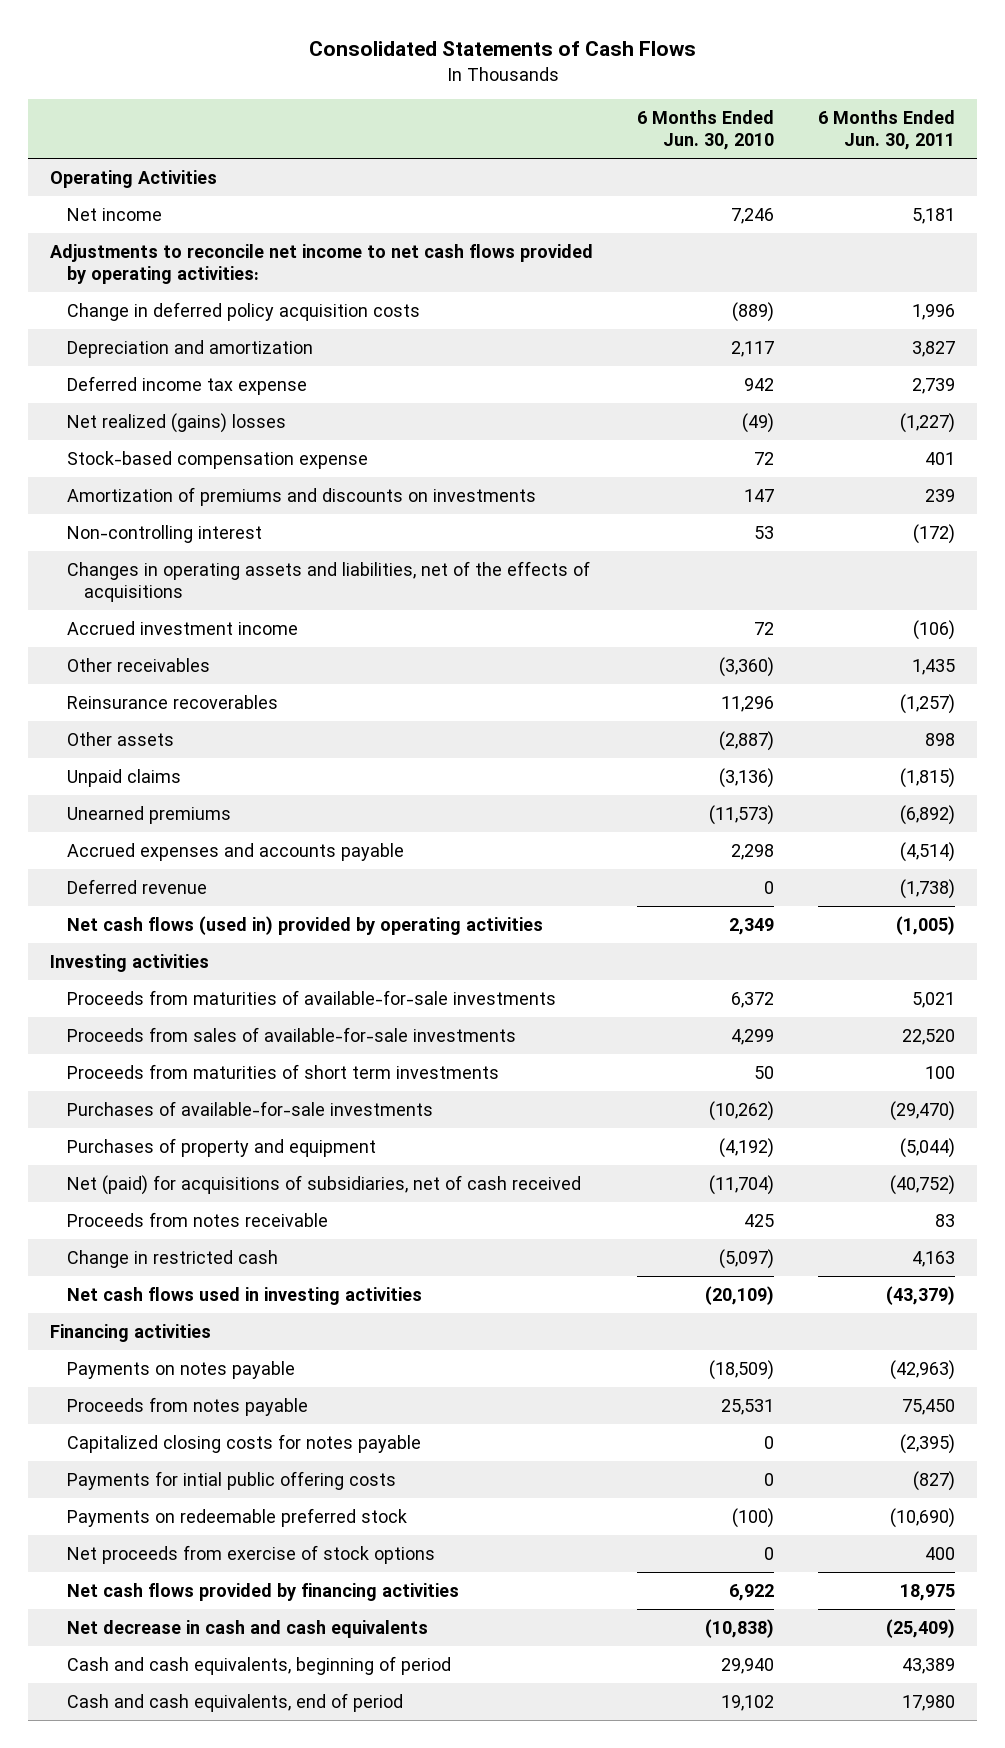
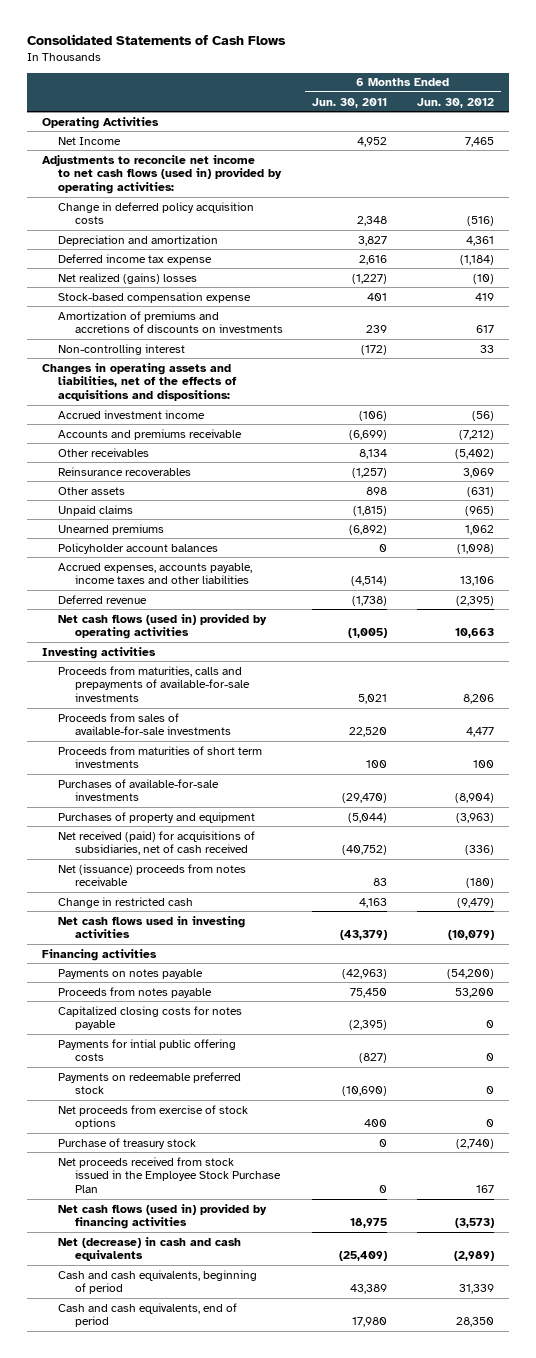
- | 6 Months Ended Jun. 30, 2010 | 6 Months Ended Jun. 30, 2011
+ | 6 Months Ended Jun. 30, 2011 | 6 Months Ended Jun. 30, 2012
- Net income | 7,246 | 5,181
- Adjustments to reconcile net income to net cash flows provided by operating activities:
- Change in deferred policy acquisition costs | (889) | 1,996
+ Net Income | 4,952 | 7,465
+ Adjustments to reconcile net income to net cash flows (used in) provided by operating activities:
+ Change in deferred policy acquisition costs | 2,348 | (516)
- Deferred income tax expense | 942 | 2,739
+ Deferred income tax expense | 2,616 | (1,184)
- Amortization of premiums and discounts on investments | 147 | 239
+ Amortization of premiums and accretions of discounts on investments | 239 | 617
- Changes in operating assets and liabilities, net of the effects of acquisitions
+ Changes in operating assets and liabilities, net of the effects of acquisitions and dispositions:
- Other receivables | (3,360) | 1,435
+ Accounts and premiums receivable | (6,699) | (7,212)
+ Other receivables | 8,134 | (5,402)
- Accrued expenses and accounts payable | 2,298 | (4,514)
+ Policyholder account balances | 0 | (1,098)
+ Accrued expenses, accounts payable, income taxes and other liabilities | (4,514) | 13,106
- Proceeds from maturities of available-for-sale investments | 6,372 | 5,021
+ Proceeds from maturities, calls and prepayments of available-for-sale investments | 5,021 | 8,206
- Net (paid) for acquisitions of subsidiaries, net of cash received | (11,704) | (40,752)
- Proceeds from notes receivable | 425 | 83
+ Net received (paid) for acquisitions of subsidiaries, net of cash received | (40,752) | (336)
+ Net (issuance) proceeds from notes receivable | 83 | (180)
- Net cash flows provided by financing activities | 6,922 | 18,975
- Net decrease in cash and cash equivalents | (10,838) | (25,409)
+ Purchase of treasury stock | 0 | (2,740)
+ Net proceeds received from stock issued in the Employee Stock Purchase Plan | 0 | 167
+ Net cash flows (used in) provided by financing activities | 18,975 | (3,573)
+ Net (decrease) in cash and cash equivalents | (25,409) | (2,989)

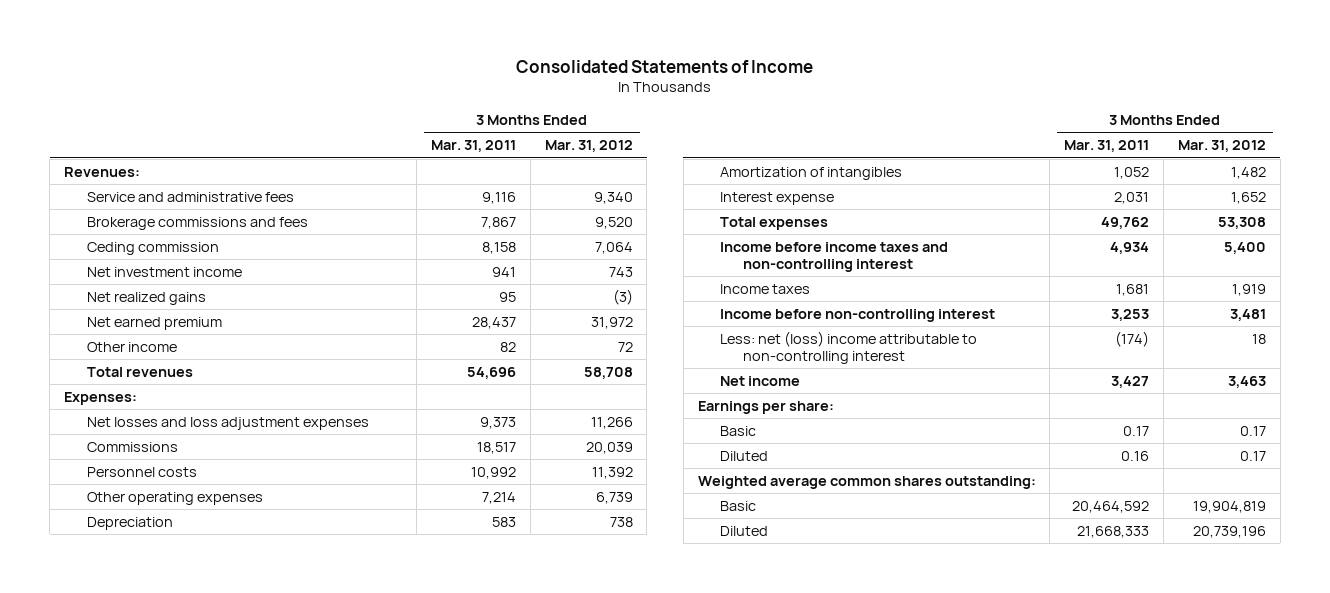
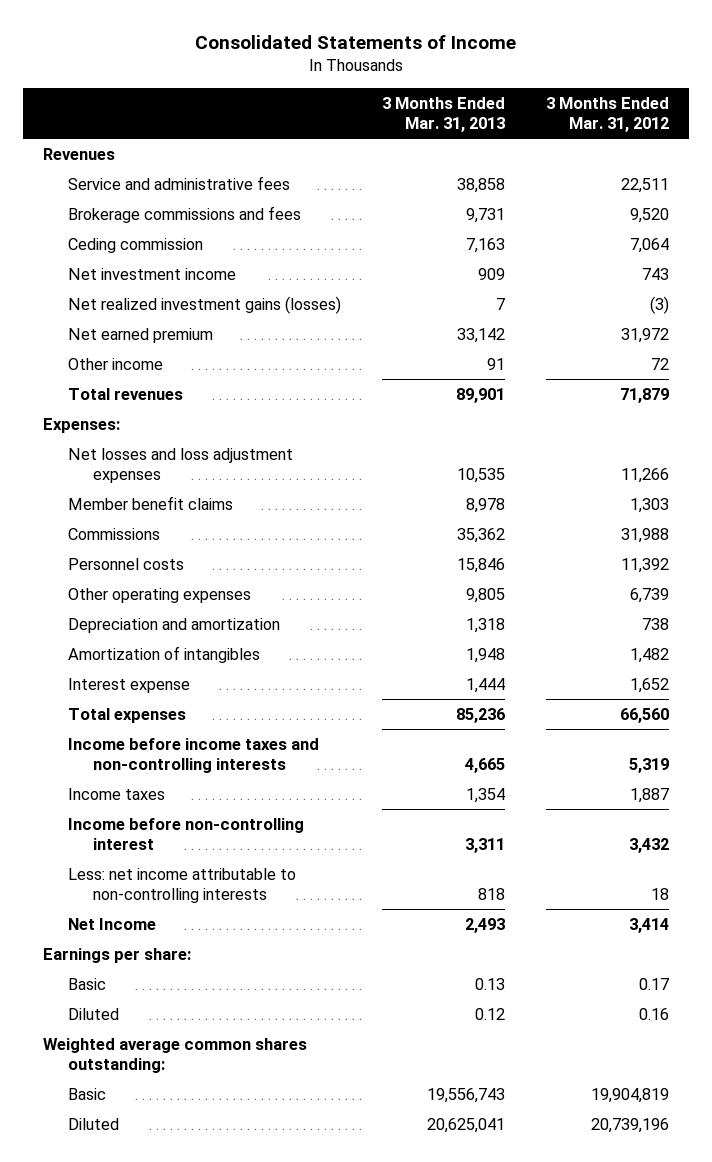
- | 3 Months Ended Mar. 31, 2011 | 3 Months Ended Mar. 31, 2012
+ | 3 Months Ended Mar. 31, 2013 | 3 Months Ended Mar. 31, 2012
- Revenues:
- Service and administrative fees | 9,116 | 9,340
+ Revenues
+ Service and administrative fees | 38,858 | 22,511
- Net realized gains | 95 | (3)
+ Net realized investment gains (losses) | 7 | (3)
- Total revenues | 54,696 | 58,708
+ Total revenues | 89,901 | 71,879
- Commissions | 18,517 | 20,039
+ Member benefit claims | 8,978 | 1,303
+ Commissions | 35,362 | 31,988
- Depreciation | 583 | 738
+ Depreciation and amortization | 1,318 | 738
- Total expenses | 49,762 | 53,308
- Income before income taxes and non-controlling interest | 4,934 | 5,400
- Income taxes | 1,681 | 1,919
- Income before non-controlling interest | 3,253 | 3,481
- Less: net (loss) income attributable to non-controlling interest | (174) | 18
- Net income | 3,427 | 3,463
+ Total expenses | 85,236 | 66,560
+ Income before income taxes and non-controlling interests | 4,665 | 5,319
+ Income taxes | 1,354 | 1,887
+ Income before non-controlling interest | 3,311 | 3,432
+ Less: net income attributable to non-controlling interests | 818 | 18
+ Net Income | 2,493 | 3,414
- Diluted | 0.16 | 0.17
+ Diluted | 0.12 | 0.16

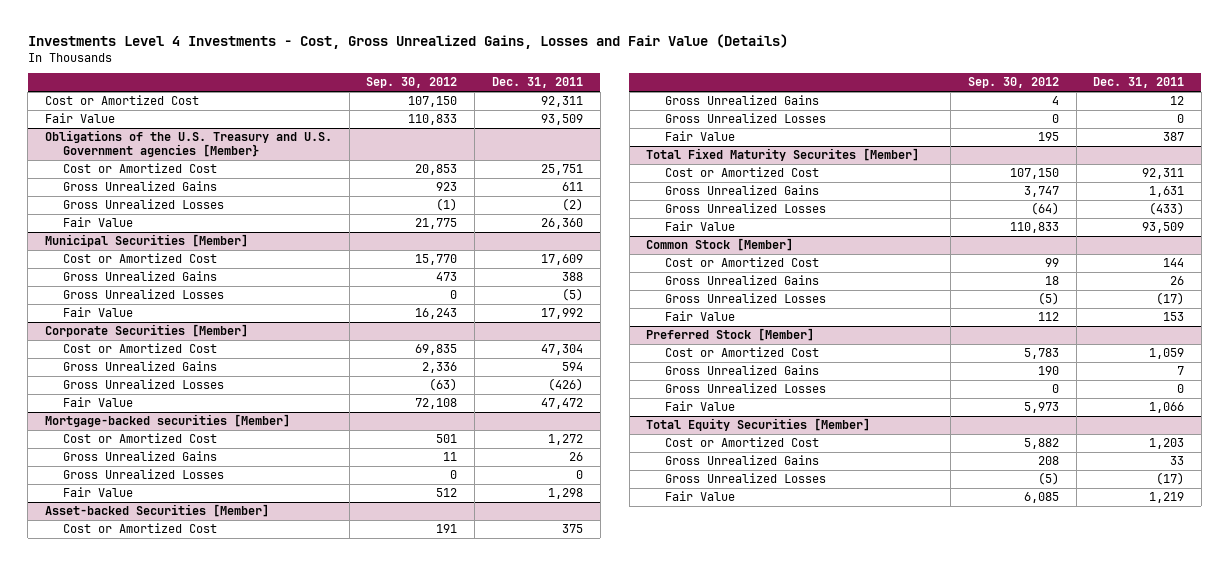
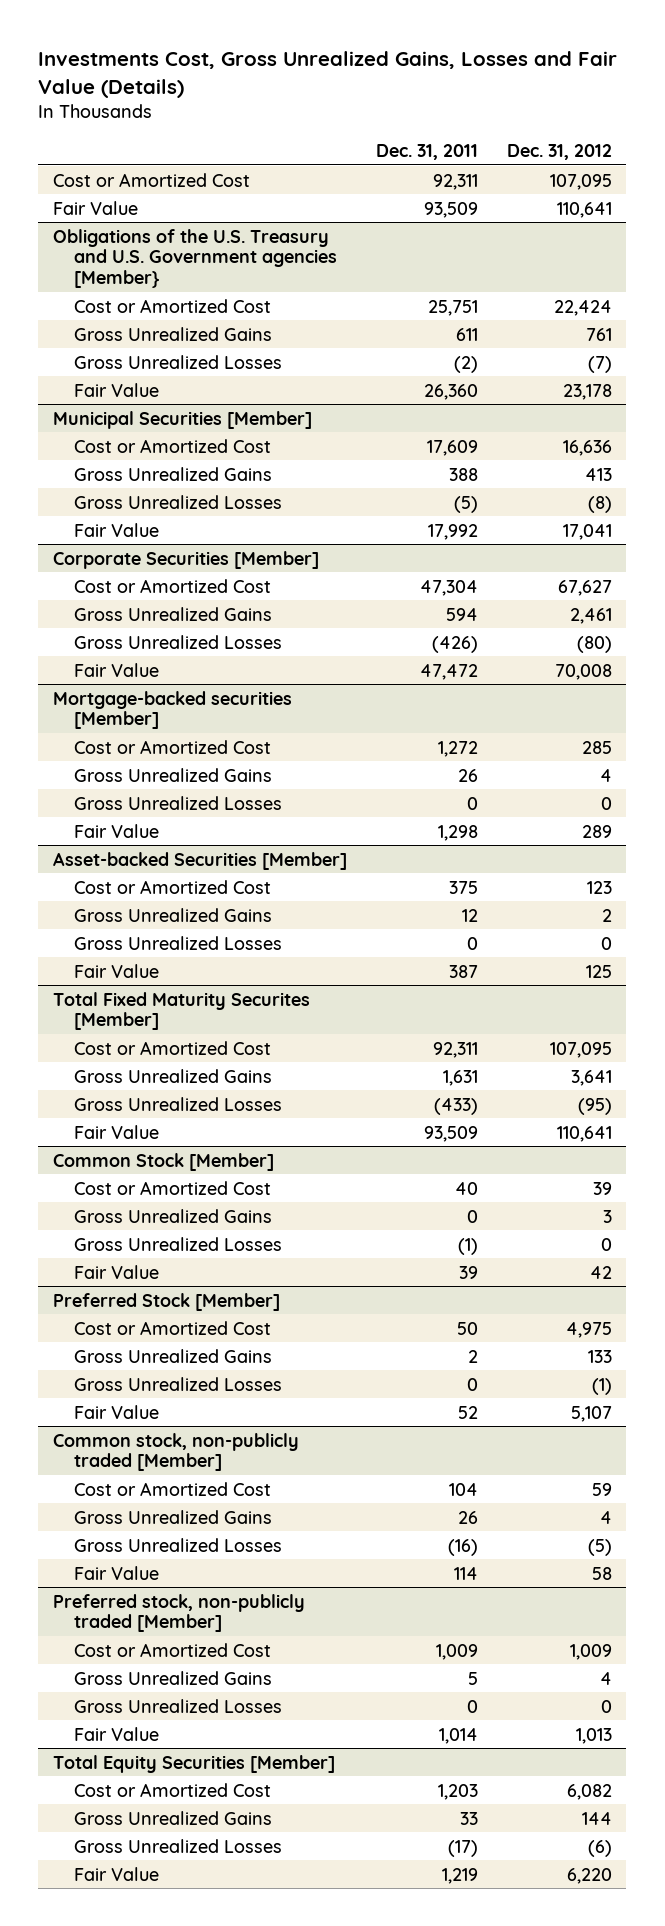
- Investments Level 4 Investments - Cost, Gross Unrealized Gains, Losses and Fair Value (Details)
+ Investments Cost, Gross Unrealized Gains, Losses and Fair Value (Details)
- | Sep. 30, 2012 | Dec. 31, 2011
+ | Dec. 31, 2011 | Dec. 31, 2012
@ Common Stock [Member]
- Cost or Amortized Cost | 99 | 144
- Gross Unrealized Gains | 18 | 26
- Gross Unrealized Losses | (5) | (17)
- Fair Value | 112 | 153
+ Cost or Amortized Cost | 40 | 39
+ Gross Unrealized Gains | 0 | 3
+ Gross Unrealized Losses | (1) | 0
+ Fair Value | 39 | 42
@ Preferred Stock [Member]
- Cost or Amortized Cost | 5,783 | 1,059
- Gross Unrealized Gains | 190 | 7
+ Cost or Amortized Cost | 50 | 4,975
+ Gross Unrealized Gains | 2 | 133
- Fair Value | 5,973 | 1,066
+ Fair Value | 52 | 5,107
+ Common stock, non-publicly traded [Member]
+ Cost or Amortized Cost | 104 | 59
+ Gross Unrealized Gains | 26 | 4
+ Gross Unrealized Losses | (16) | (5)
+ Fair Value | 114 | 58
+ Preferred stock, non-publicly traded [Member]
+ Cost or Amortized Cost | 1,009 | 1,009
+ Gross Unrealized Gains | 5 | 4
+ Gross Unrealized Losses | 0 | 0
+ Fair Value | 1,014 | 1,013

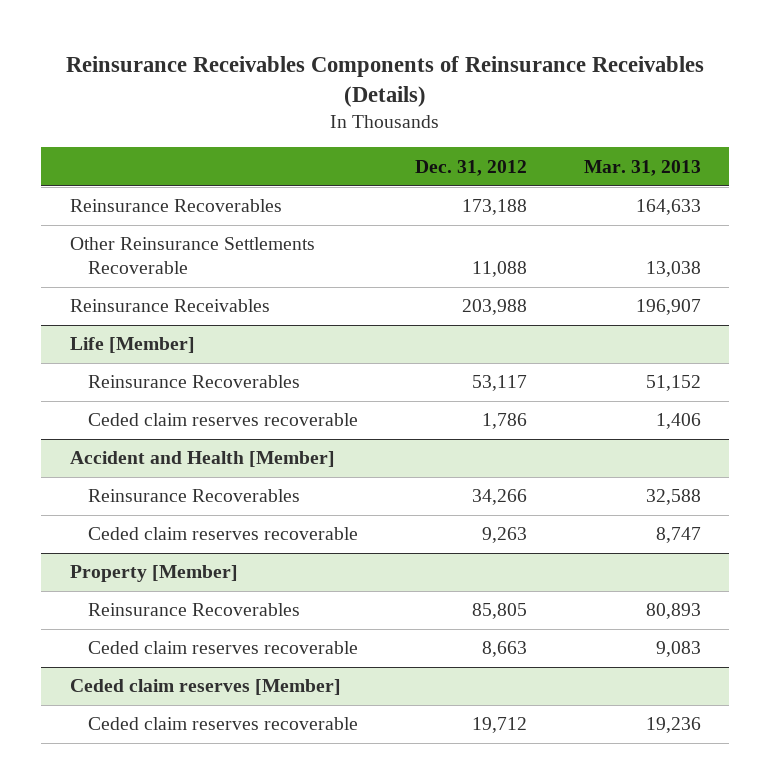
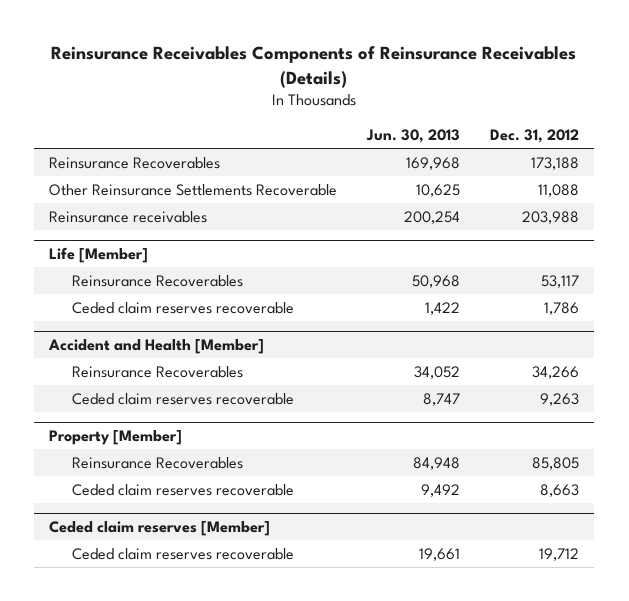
- | Dec. 31, 2012 | Mar. 31, 2013
+ | Jun. 30, 2013 | Dec. 31, 2012
- Reinsurance Receivables | 203,988 | 196,907
+ Reinsurance receivables | 200,254 | 203,988

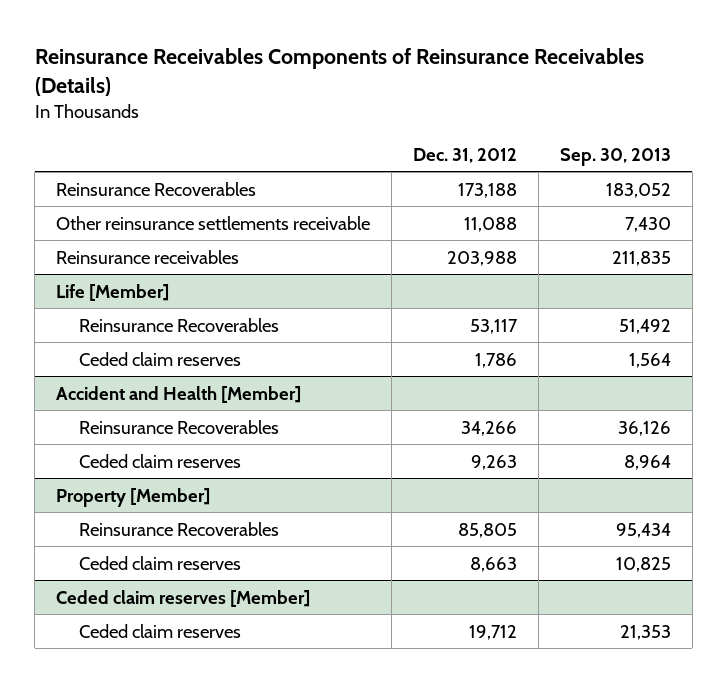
- | Jun. 30, 2013 | Dec. 31, 2012
+ | Dec. 31, 2012 | Sep. 30, 2013
- Other Reinsurance Settlements Recoverable | 10,625 | 11,088
+ Other reinsurance settlements receivable | 11,088 | 7,430
@ Life [Member]
- Ceded claim reserves recoverable | 1,422 | 1,786
+ Ceded claim reserves | 1,786 | 1,564
@ Accident and Health [Member]
- Ceded claim reserves recoverable | 8,747 | 9,263
+ Ceded claim reserves | 9,263 | 8,964
@ Property [Member]
- Ceded claim reserves recoverable | 9,492 | 8,663
+ Ceded claim reserves | 8,663 | 10,825
@ Ceded claim reserves [Member]
- Ceded claim reserves recoverable | 19,661 | 19,712
+ Ceded claim reserves | 19,712 | 21,353

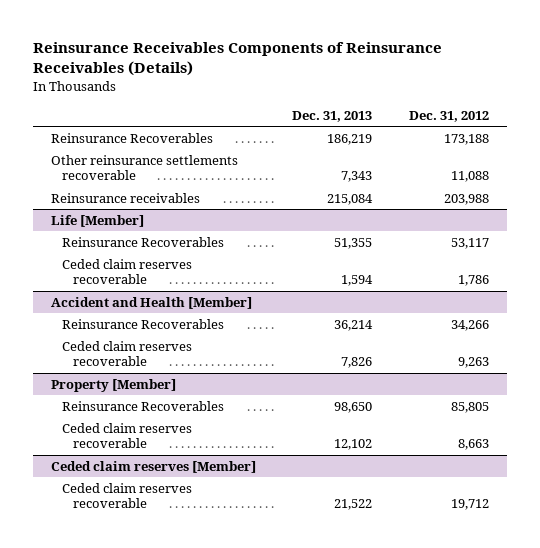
- | Dec. 31, 2012 | Sep. 30, 2013
+ | Dec. 31, 2013 | Dec. 31, 2012
- Other reinsurance settlements receivable | 11,088 | 7,430
+ Other reinsurance settlements recoverable | 7,343 | 11,088
@ Life [Member]
- Ceded claim reserves | 1,786 | 1,564
+ Ceded claim reserves recoverable | 1,594 | 1,786
@ Accident and Health [Member]
- Ceded claim reserves | 9,263 | 8,964
+ Ceded claim reserves recoverable | 7,826 | 9,263
@ Property [Member]
- Ceded claim reserves | 8,663 | 10,825
+ Ceded claim reserves recoverable | 12,102 | 8,663
@ Ceded claim reserves [Member]
- Ceded claim reserves | 19,712 | 21,353
+ Ceded claim reserves recoverable | 21,522 | 19,712

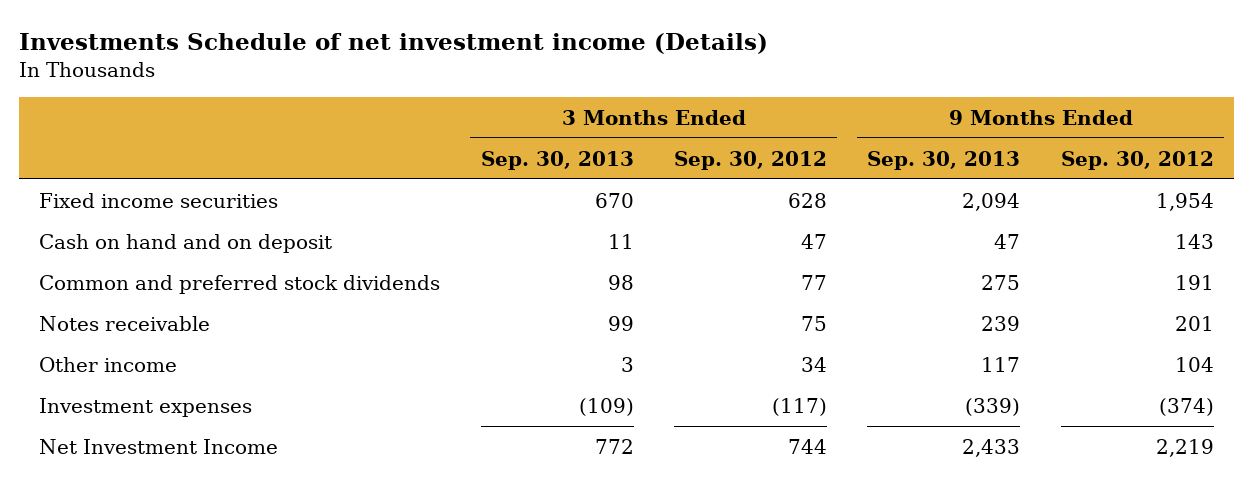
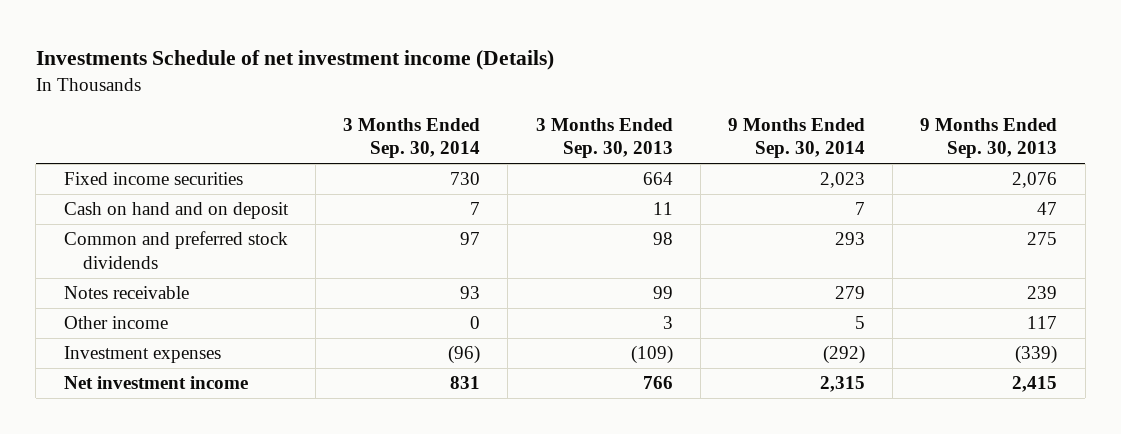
- | 3 Months Ended Sep. 30, 2013 | 3 Months Ended Sep. 30, 2012 | 9 Months Ended Sep. 30, 2013 | 9 Months Ended Sep. 30, 2012
+ | 3 Months Ended Sep. 30, 2014 | 3 Months Ended Sep. 30, 2013 | 9 Months Ended Sep. 30, 2014 | 9 Months Ended Sep. 30, 2013
- Fixed income securities | 670 | 628 | 2,094 | 1,954
+ Fixed income securities | 730 | 664 | 2,023 | 2,076
- Net Investment Income | 772 | 744 | 2,433 | 2,219
+ Net investment income | 831 | 766 | 2,315 | 2,415

